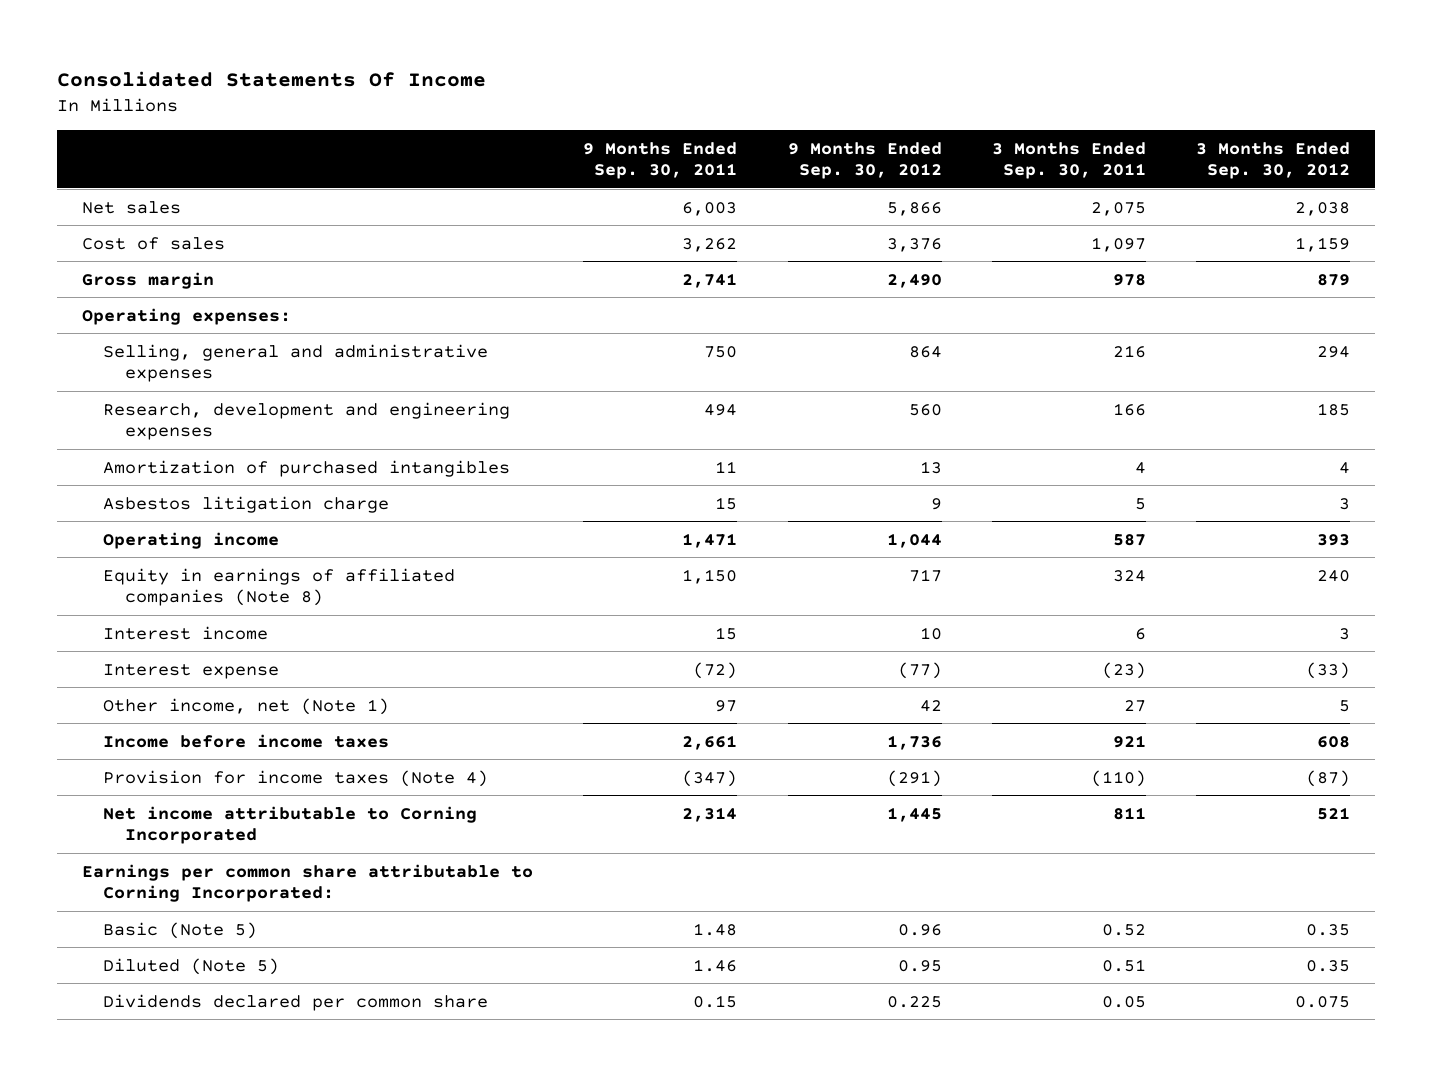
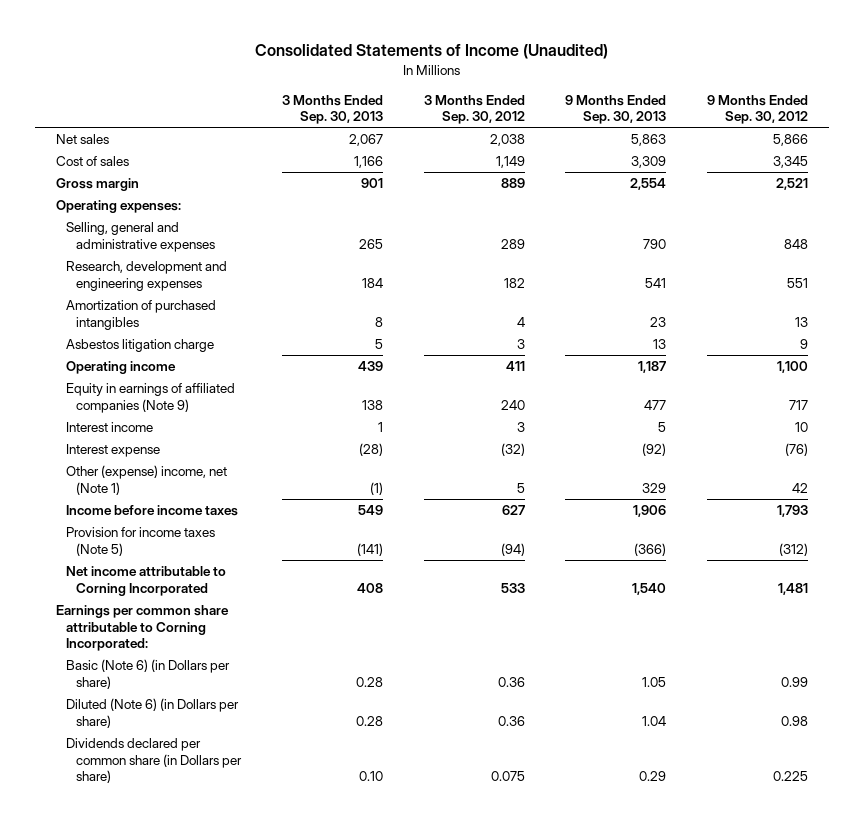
- Consolidated Statements Of Income
+ Consolidated Statements of Income (Unaudited)
- | 9 Months Ended Sep. 30, 2011 | 9 Months Ended Sep. 30, 2012 | 3 Months Ended Sep. 30, 2011 | 3 Months Ended Sep. 30, 2012
+ | 3 Months Ended Sep. 30, 2013 | 3 Months Ended Sep. 30, 2012 | 9 Months Ended Sep. 30, 2013 | 9 Months Ended Sep. 30, 2012
- Cost of sales | 3,262 | 3,376 | 1,097 | 1,159
- Gross margin | 2,741 | 2,490 | 978 | 879
+ Cost of sales | 1,166 | 1,149 | 3,309 | 3,345
+ Gross margin | 901 | 889 | 2,554 | 2,521
- Selling, general and administrative expenses | 750 | 864 | 216 | 294
- Research, development and engineering expenses | 494 | 560 | 166 | 185
+ Selling, general and administrative expenses | 265 | 289 | 790 | 848
+ Research, development and engineering expenses | 184 | 182 | 541 | 551
- Operating income | 1,471 | 1,044 | 587 | 393
- Equity in earnings of affiliated companies (Note 8) | 1,150 | 717 | 324 | 240
+ Operating income | 439 | 411 | 1,187 | 1,100
+ Equity in earnings of affiliated companies (Note 9) | 138 | 240 | 477 | 717
- Interest expense | (72) | (77) | (23) | (33)
- Other income, net (Note 1) | 97 | 42 | 27 | 5
- Income before income taxes | 2,661 | 1,736 | 921 | 608
- Provision for income taxes (Note 4) | (347) | (291) | (110) | (87)
- Net income attributable to Corning Incorporated | 2,314 | 1,445 | 811 | 521
+ Interest expense | (28) | (32) | (92) | (76)
+ Other (expense) income, net (Note 1) | (1) | 5 | 329 | 42
+ Income before income taxes | 549 | 627 | 1,906 | 1,793
+ Provision for income taxes (Note 5) | (141) | (94) | (366) | (312)
+ Net income attributable to Corning Incorporated | 408 | 533 | 1,540 | 1,481
- Basic (Note 5) | 1.48 | 0.96 | 0.52 | 0.35
- Diluted (Note 5) | 1.46 | 0.95 | 0.51 | 0.35
- Dividends declared per common share | 0.15 | 0.225 | 0.05 | 0.075
+ Basic (Note 6) (in Dollars per share) | 0.28 | 0.36 | 1.05 | 0.99
+ Diluted (Note 6) (in Dollars per share) | 0.28 | 0.36 | 1.04 | 0.98
+ Dividends declared per common share (in Dollars per share) | 0.10 | 0.075 | 0.29 | 0.225

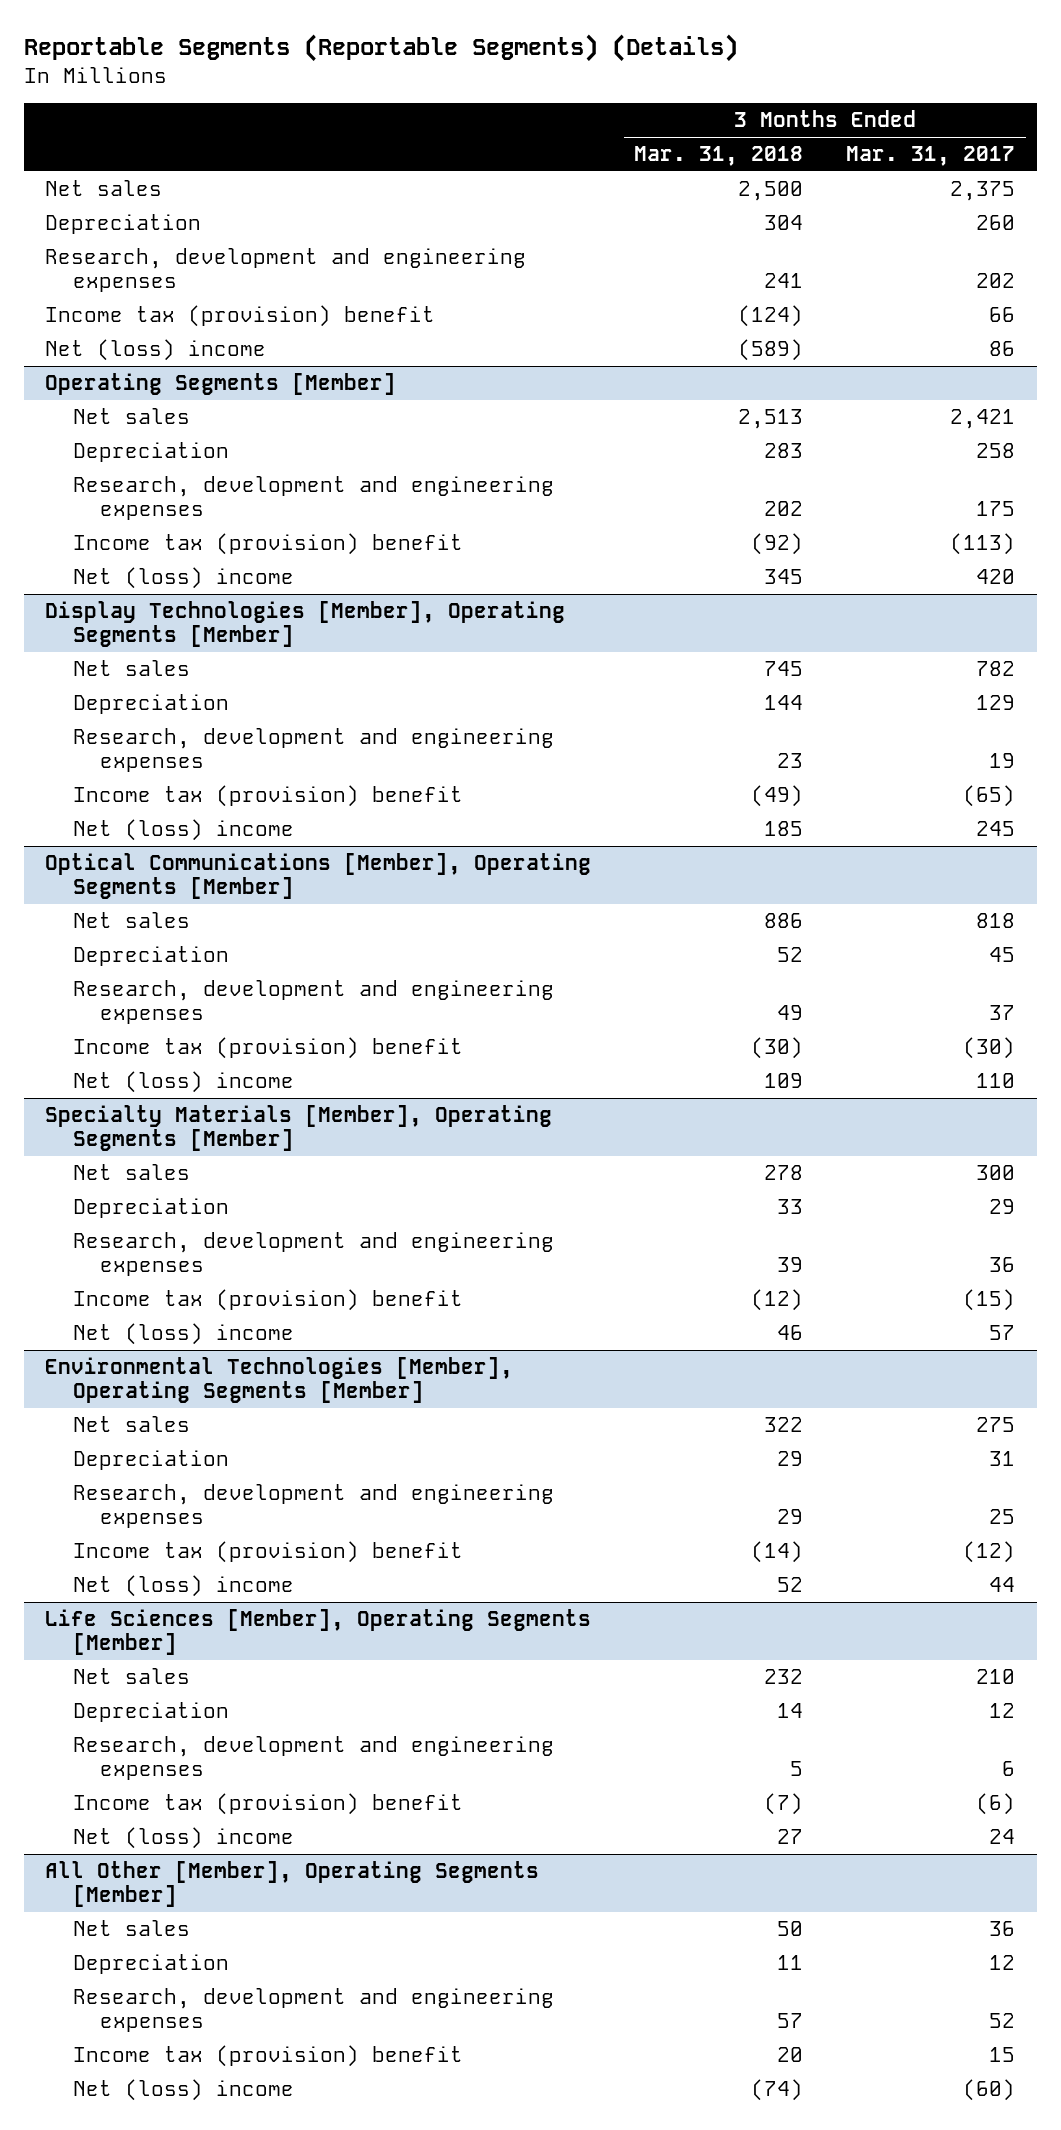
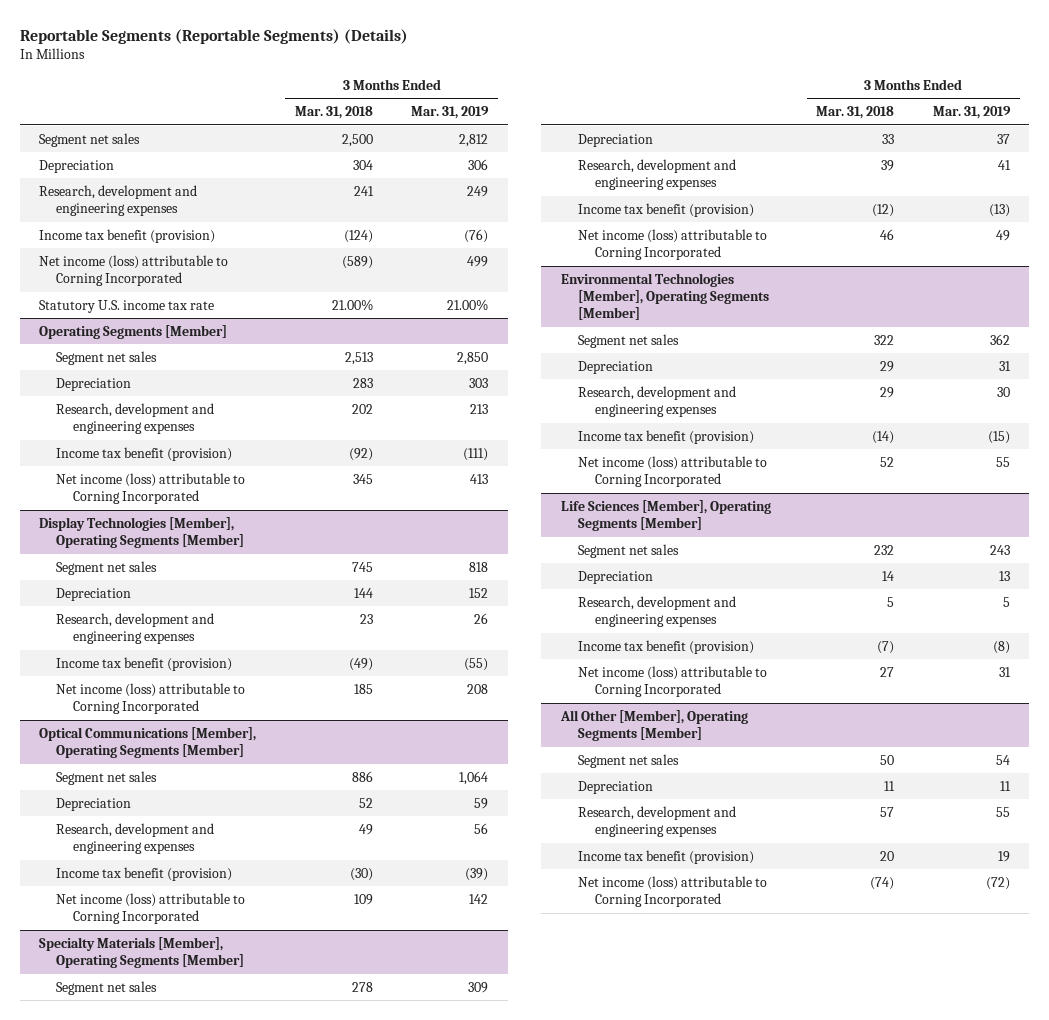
- | 3 Months Ended Mar. 31, 2018 | 3 Months Ended Mar. 31, 2017
+ | 3 Months Ended Mar. 31, 2018 | 3 Months Ended Mar. 31, 2019
- Net sales | 2,500 | 2,375
+ Segment net sales | 2,500 | 2,812
- Income tax (provision) benefit | (124) | 66
- Net (loss) income | (589) | 86
+ Income tax benefit (provision) | (124) | (76)
+ Net income (loss) attributable to Corning Incorporated | (589) | 499
+ Statutory U.S. income tax rate | 21.00% | 21.00%
@ Operating Segments [Member]
- Net sales | 2,513 | 2,421
+ Segment net sales | 2,513 | 2,850
- Income tax (provision) benefit | (92) | (113)
- Net (loss) income | 345 | 420
+ Income tax benefit (provision) | (92) | (111)
+ Net income (loss) attributable to Corning Incorporated | 345 | 413
@ Display Technologies [Member], Operating Segments [Member]
- Net sales | 745 | 782
+ Segment net sales | 745 | 818
- Income tax (provision) benefit | (49) | (65)
- Net (loss) income | 185 | 245
+ Income tax benefit (provision) | (49) | (55)
+ Net income (loss) attributable to Corning Incorporated | 185 | 208
@ Optical Communications [Member], Operating Segments [Member]
- Net sales | 886 | 818
+ Segment net sales | 886 | 1,064
- Income tax (provision) benefit | (30) | (30)
- Net (loss) income | 109 | 110
+ Income tax benefit (provision) | (30) | (39)
+ Net income (loss) attributable to Corning Incorporated | 109 | 142
@ Specialty Materials [Member], Operating Segments [Member]
- Net sales | 278 | 300
+ Segment net sales | 278 | 309
- Income tax (provision) benefit | (12) | (15)
- Net (loss) income | 46 | 57
+ Income tax benefit (provision) | (12) | (13)
+ Net income (loss) attributable to Corning Incorporated | 46 | 49
@ Environmental Technologies [Member], Operating Segments [Member]
- Net sales | 322 | 275
+ Segment net sales | 322 | 362
- Income tax (provision) benefit | (14) | (12)
- Net (loss) income | 52 | 44
+ Income tax benefit (provision) | (14) | (15)
+ Net income (loss) attributable to Corning Incorporated | 52 | 55
@ Life Sciences [Member], Operating Segments [Member]
- Net sales | 232 | 210
+ Segment net sales | 232 | 243
- Income tax (provision) benefit | (7) | (6)
- Net (loss) income | 27 | 24
+ Income tax benefit (provision) | (7) | (8)
+ Net income (loss) attributable to Corning Incorporated | 27 | 31
@ All Other [Member], Operating Segments [Member]
- Net sales | 50 | 36
+ Segment net sales | 50 | 54
- Income tax (provision) benefit | 20 | 15
- Net (loss) income | (74) | (60)
+ Income tax benefit (provision) | 20 | 19
+ Net income (loss) attributable to Corning Incorporated | (74) | (72)

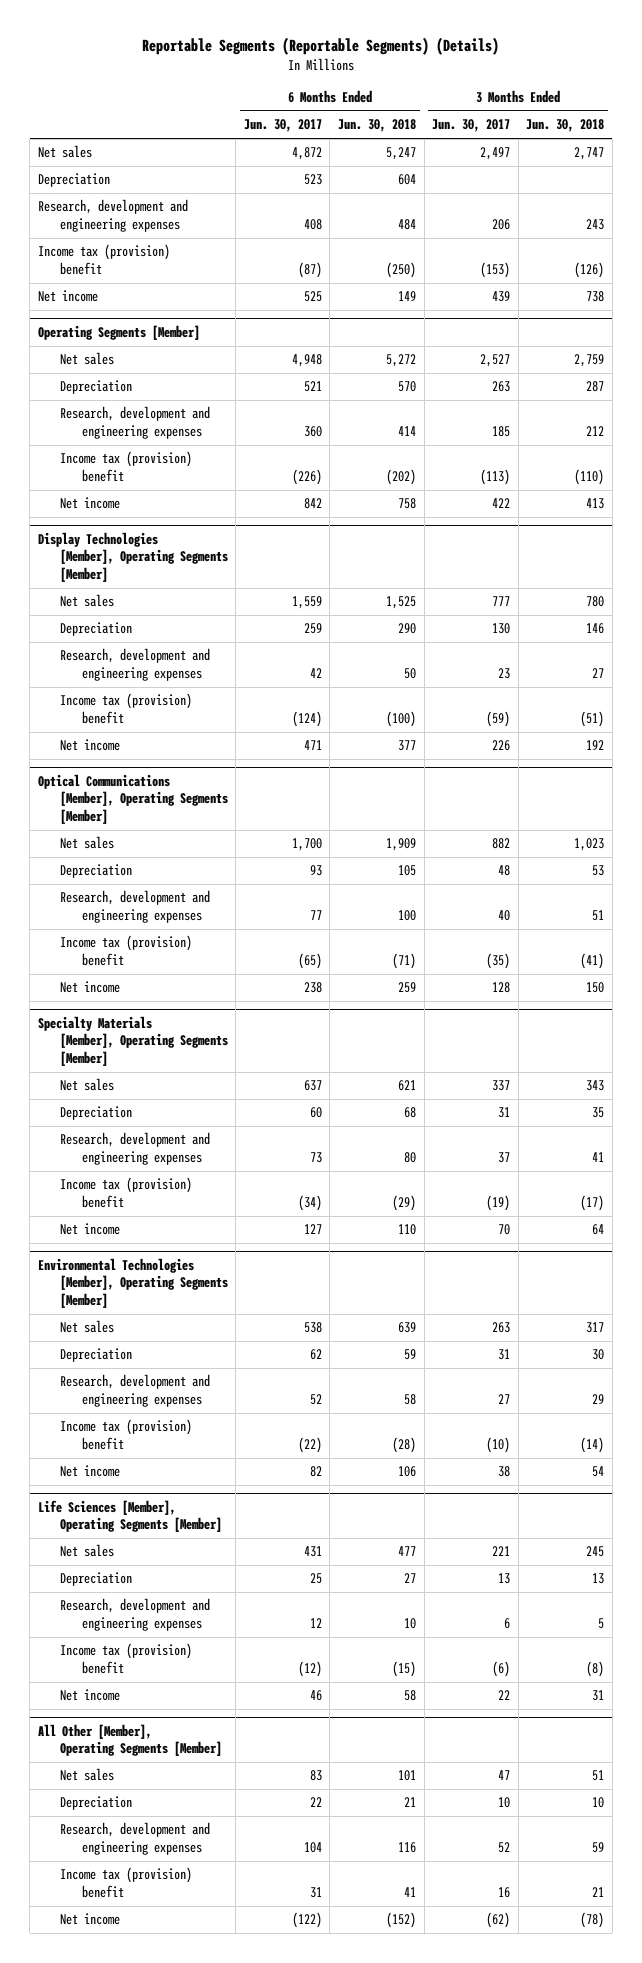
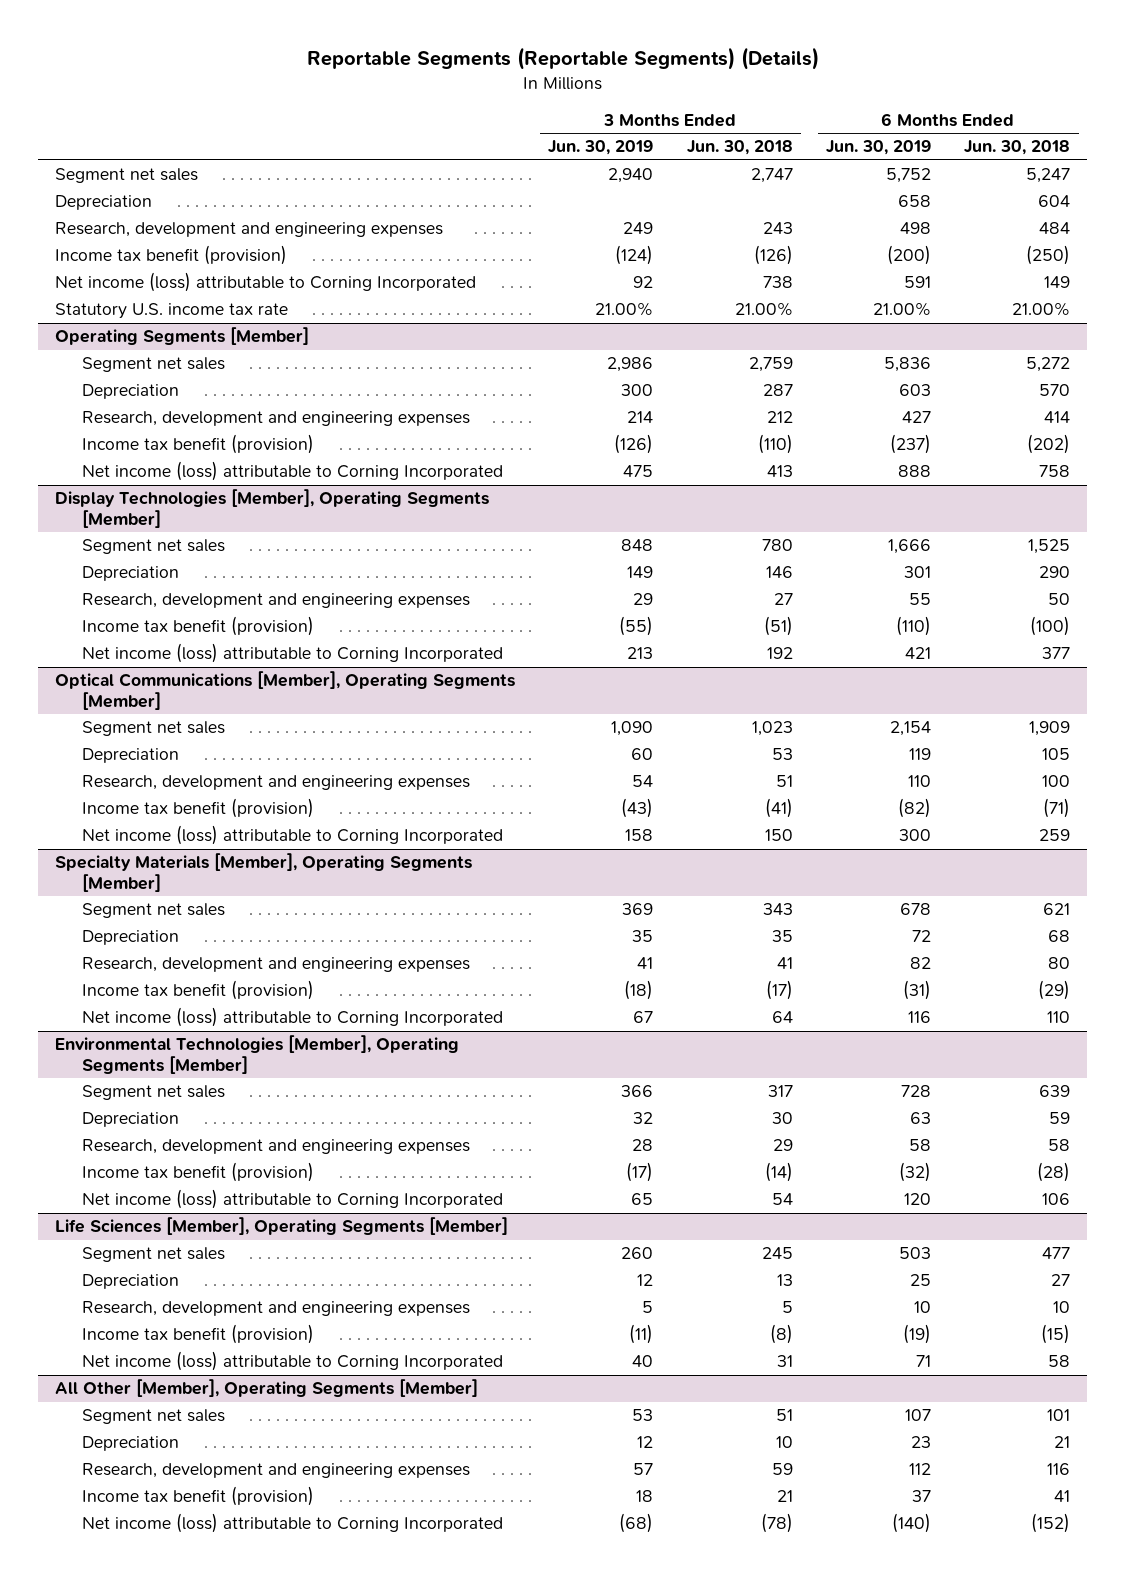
- | 6 Months Ended Jun. 30, 2017 | 6 Months Ended Jun. 30, 2018 | 3 Months Ended Jun. 30, 2017 | 3 Months Ended Jun. 30, 2018
+ | 3 Months Ended Jun. 30, 2019 | 3 Months Ended Jun. 30, 2018 | 6 Months Ended Jun. 30, 2019 | 6 Months Ended Jun. 30, 2018
- Net sales | 4,872 | 5,247 | 2,497 | 2,747
+ Segment net sales | 2,940 | 2,747 | 5,752 | 5,247
- Income tax (provision) benefit | (87) | (250) | (153) | (126)
- Net income | 525 | 149 | 439 | 738
+ Income tax benefit (provision) | (124) | (126) | (200) | (250)
+ Net income (loss) attributable to Corning Incorporated | 92 | 738 | 591 | 149
+ Statutory U.S. income tax rate | 21.00% | 21.00% | 21.00% | 21.00%
@ Operating Segments [Member]
- Net sales | 4,948 | 5,272 | 2,527 | 2,759
+ Segment net sales | 2,986 | 2,759 | 5,836 | 5,272
- Income tax (provision) benefit | (226) | (202) | (113) | (110)
- Net income | 842 | 758 | 422 | 413
+ Income tax benefit (provision) | (126) | (110) | (237) | (202)
+ Net income (loss) attributable to Corning Incorporated | 475 | 413 | 888 | 758
@ Display Technologies [Member], Operating Segments [Member]
- Net sales | 1,559 | 1,525 | 777 | 780
+ Segment net sales | 848 | 780 | 1,666 | 1,525
- Income tax (provision) benefit | (124) | (100) | (59) | (51)
- Net income | 471 | 377 | 226 | 192
+ Income tax benefit (provision) | (55) | (51) | (110) | (100)
+ Net income (loss) attributable to Corning Incorporated | 213 | 192 | 421 | 377
@ Optical Communications [Member], Operating Segments [Member]
- Net sales | 1,700 | 1,909 | 882 | 1,023
+ Segment net sales | 1,090 | 1,023 | 2,154 | 1,909
- Income tax (provision) benefit | (65) | (71) | (35) | (41)
- Net income | 238 | 259 | 128 | 150
+ Income tax benefit (provision) | (43) | (41) | (82) | (71)
+ Net income (loss) attributable to Corning Incorporated | 158 | 150 | 300 | 259
@ Specialty Materials [Member], Operating Segments [Member]
- Net sales | 637 | 621 | 337 | 343
+ Segment net sales | 369 | 343 | 678 | 621
- Income tax (provision) benefit | (34) | (29) | (19) | (17)
- Net income | 127 | 110 | 70 | 64
+ Income tax benefit (provision) | (18) | (17) | (31) | (29)
+ Net income (loss) attributable to Corning Incorporated | 67 | 64 | 116 | 110
@ Environmental Technologies [Member], Operating Segments [Member]
- Net sales | 538 | 639 | 263 | 317
+ Segment net sales | 366 | 317 | 728 | 639
- Income tax (provision) benefit | (22) | (28) | (10) | (14)
- Net income | 82 | 106 | 38 | 54
+ Income tax benefit (provision) | (17) | (14) | (32) | (28)
+ Net income (loss) attributable to Corning Incorporated | 65 | 54 | 120 | 106
@ Life Sciences [Member], Operating Segments [Member]
- Net sales | 431 | 477 | 221 | 245
+ Segment net sales | 260 | 245 | 503 | 477
- Income tax (provision) benefit | (12) | (15) | (6) | (8)
- Net income | 46 | 58 | 22 | 31
+ Income tax benefit (provision) | (11) | (8) | (19) | (15)
+ Net income (loss) attributable to Corning Incorporated | 40 | 31 | 71 | 58
@ All Other [Member], Operating Segments [Member]
- Net sales | 83 | 101 | 47 | 51
+ Segment net sales | 53 | 51 | 107 | 101
- Income tax (provision) benefit | 31 | 41 | 16 | 21
- Net income | (122) | (152) | (62) | (78)
+ Income tax benefit (provision) | 18 | 21 | 37 | 41
+ Net income (loss) attributable to Corning Incorporated | (68) | (78) | (140) | (152)

